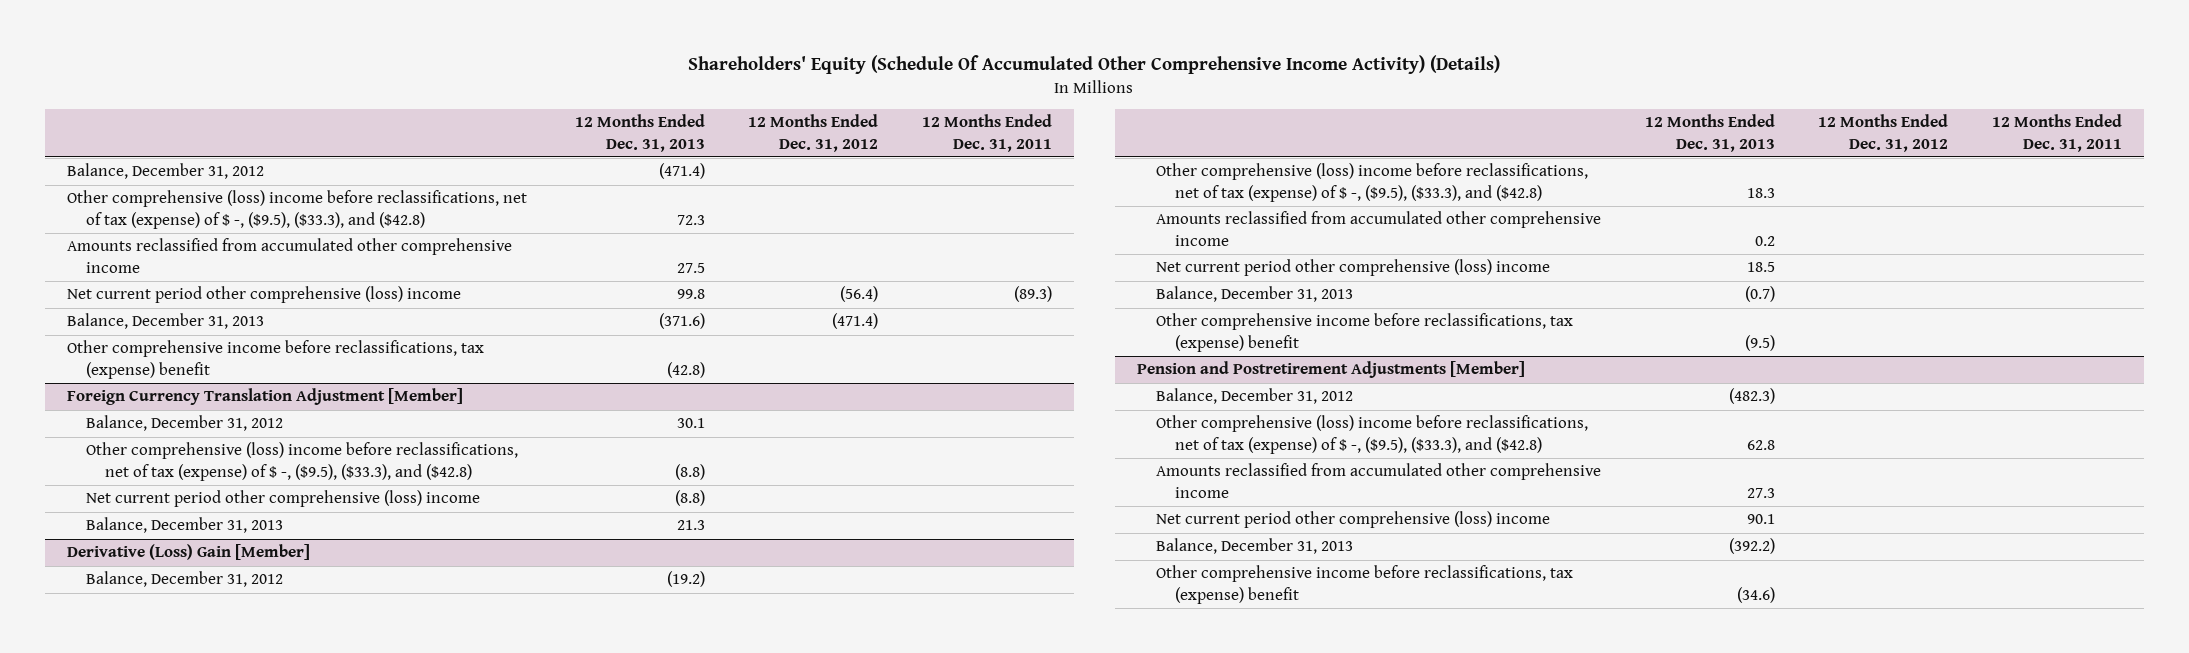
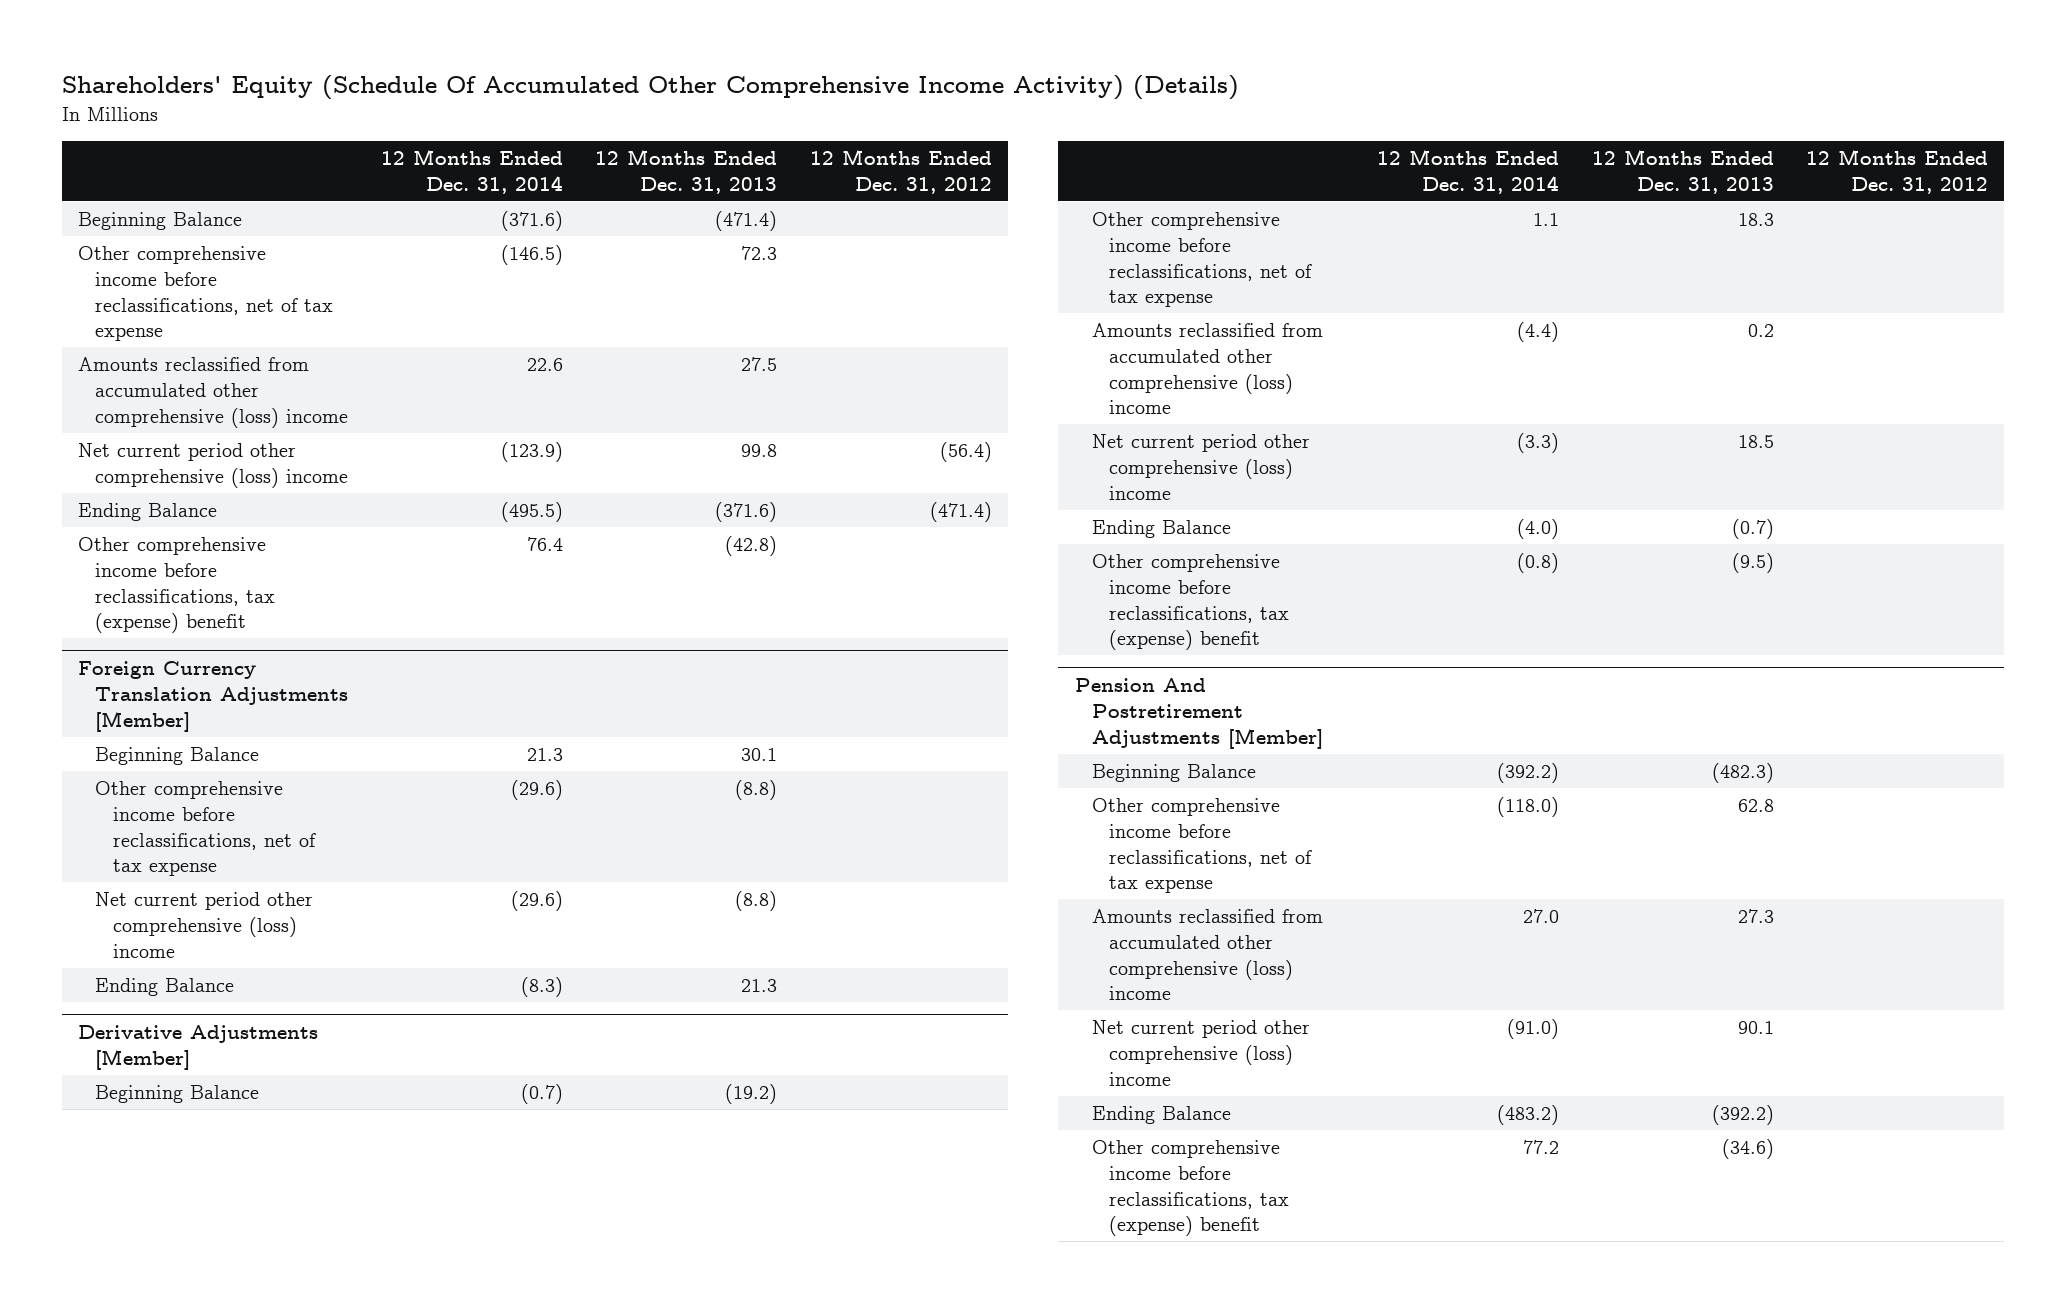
- | 12 Months Ended Dec. 31, 2013 | 12 Months Ended Dec. 31, 2012 | 12 Months Ended Dec. 31, 2011
+ | 12 Months Ended Dec. 31, 2014 | 12 Months Ended Dec. 31, 2013 | 12 Months Ended Dec. 31, 2012
- Balance, December 31, 2012 | (471.4) | |
- Other comprehensive (loss) income before reclassifications, net of tax (expense) of $ -, ($9.5), ($33.3), and ($42.8) | 72.3 | |
- Amounts reclassified from accumulated other comprehensive income | 27.5 | |
+ Beginning Balance | (371.6) | (471.4) |
+ Other comprehensive income before reclassifications, net of tax expense | (146.5) | 72.3 |
+ Amounts reclassified from accumulated other comprehensive (loss) income | 22.6 | 27.5 |
- Balance, December 31, 2013 | (371.6) | (471.4) |
+ Ending Balance | (495.5) | (371.6) | (471.4)
- Foreign Currency Translation Adjustment [Member]
- Balance, December 31, 2012 | 30.1 | |
- Other comprehensive (loss) income before reclassifications, net of tax (expense) of $ -, ($9.5), ($33.3), and ($42.8) | (8.8) | |
+ Foreign Currency Translation Adjustments [Member]
+ Beginning Balance | 21.3 | 30.1 |
+ Other comprehensive income before reclassifications, net of tax expense | (29.6) | (8.8) |
- Balance, December 31, 2013 | 21.3 | |
- Derivative (Loss) Gain [Member]
- Balance, December 31, 2012 | (19.2) | |
- Other comprehensive (loss) income before reclassifications, net of tax (expense) of $ -, ($9.5), ($33.3), and ($42.8) | 18.3 | |
- Amounts reclassified from accumulated other comprehensive income | 0.2 | |
+ Ending Balance | (8.3) | 21.3 |
+ Derivative Adjustments [Member]
+ Beginning Balance | (0.7) | (19.2) |
+ Other comprehensive income before reclassifications, net of tax expense | 1.1 | 18.3 |
+ Amounts reclassified from accumulated other comprehensive (loss) income | (4.4) | 0.2 |
- Balance, December 31, 2013 | (0.7) | |
+ Ending Balance | (4.0) | (0.7) |
- Pension and Postretirement Adjustments [Member]
- Balance, December 31, 2012 | (482.3) | |
- Other comprehensive (loss) income before reclassifications, net of tax (expense) of $ -, ($9.5), ($33.3), and ($42.8) | 62.8 | |
- Amounts reclassified from accumulated other comprehensive income | 27.3 | |
+ Pension And Postretirement Adjustments [Member]
+ Beginning Balance | (392.2) | (482.3) |
+ Other comprehensive income before reclassifications, net of tax expense | (118.0) | 62.8 |
+ Amounts reclassified from accumulated other comprehensive (loss) income | 27.0 | 27.3 |
- Balance, December 31, 2013 | (392.2) | |
+ Ending Balance | (483.2) | (392.2) |

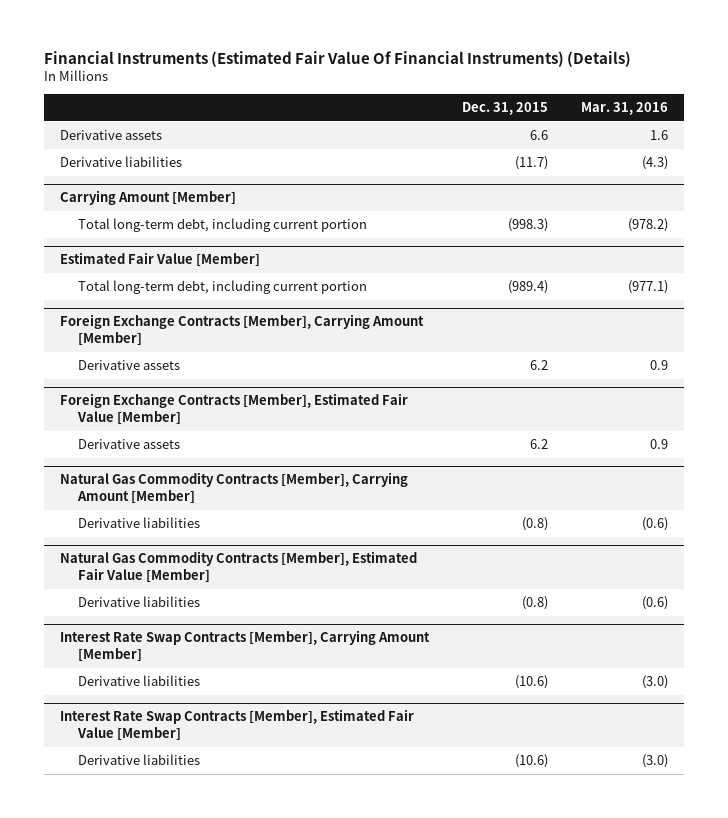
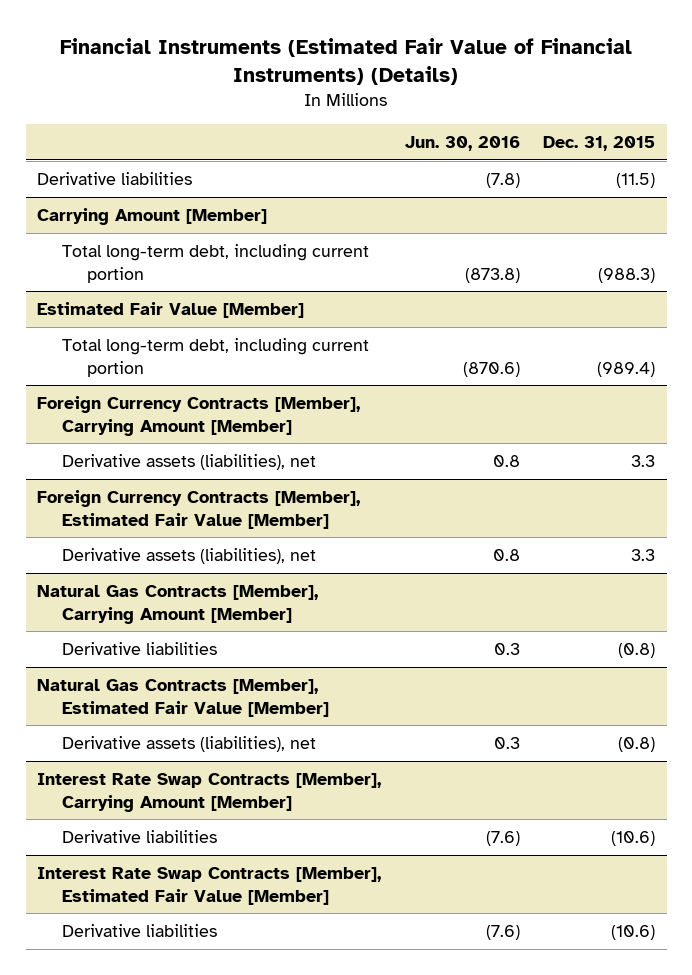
- Financial Instruments (Estimated Fair Value Of Financial Instruments) (Details)
+ Financial Instruments (Estimated Fair Value of Financial Instruments) (Details)
- | Dec. 31, 2015 | Mar. 31, 2016
+ | Jun. 30, 2016 | Dec. 31, 2015
- Derivative assets | 6.6 | 1.6
- Derivative liabilities | (11.7) | (4.3)
+ Derivative liabilities | (7.8) | (11.5)
@ Carrying Amount [Member]
- Total long-term debt, including current portion | (998.3) | (978.2)
+ Total long-term debt, including current portion | (873.8) | (988.3)
- Foreign Exchange Contracts [Member], Carrying Amount [Member]
- Derivative assets | 6.2 | 0.9
- Foreign Exchange Contracts [Member], Estimated Fair Value [Member]
- Derivative assets | 6.2 | 0.9
- Natural Gas Commodity Contracts [Member], Carrying Amount [Member]
- Derivative liabilities | (0.8) | (0.6)
- Natural Gas Commodity Contracts [Member], Estimated Fair Value [Member]
+ Foreign Currency Contracts [Member], Carrying Amount [Member]
+ Derivative assets (liabilities), net | 0.8 | 3.3
+ Foreign Currency Contracts [Member], Estimated Fair Value [Member]
+ Derivative assets (liabilities), net | 0.8 | 3.3
+ Natural Gas Contracts [Member], Carrying Amount [Member]
+ Natural Gas Contracts [Member], Estimated Fair Value [Member]
+ Derivative assets (liabilities), net | 0.3 | (0.8)

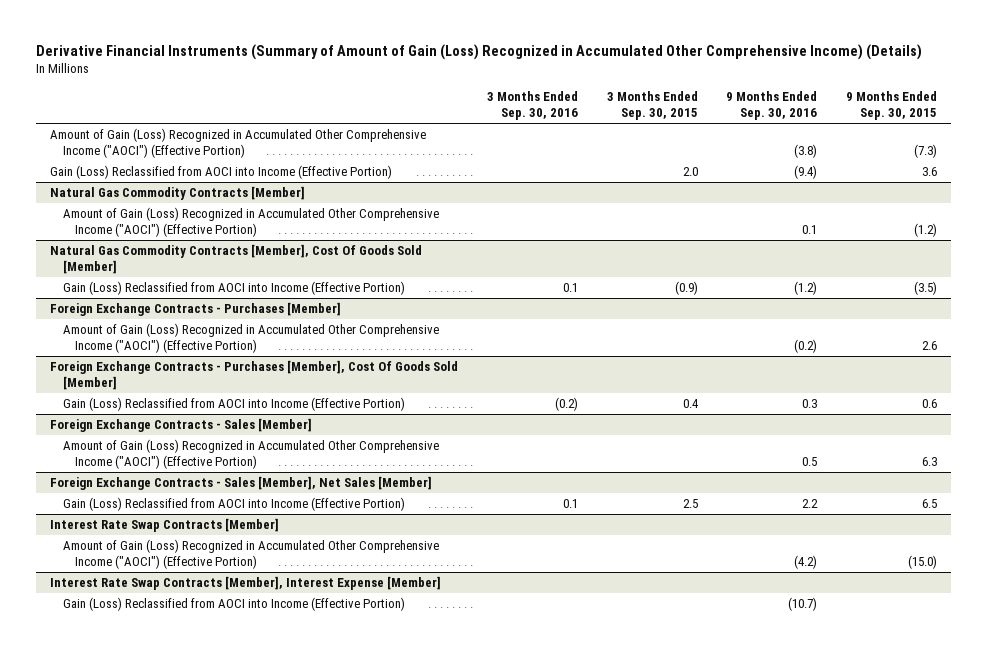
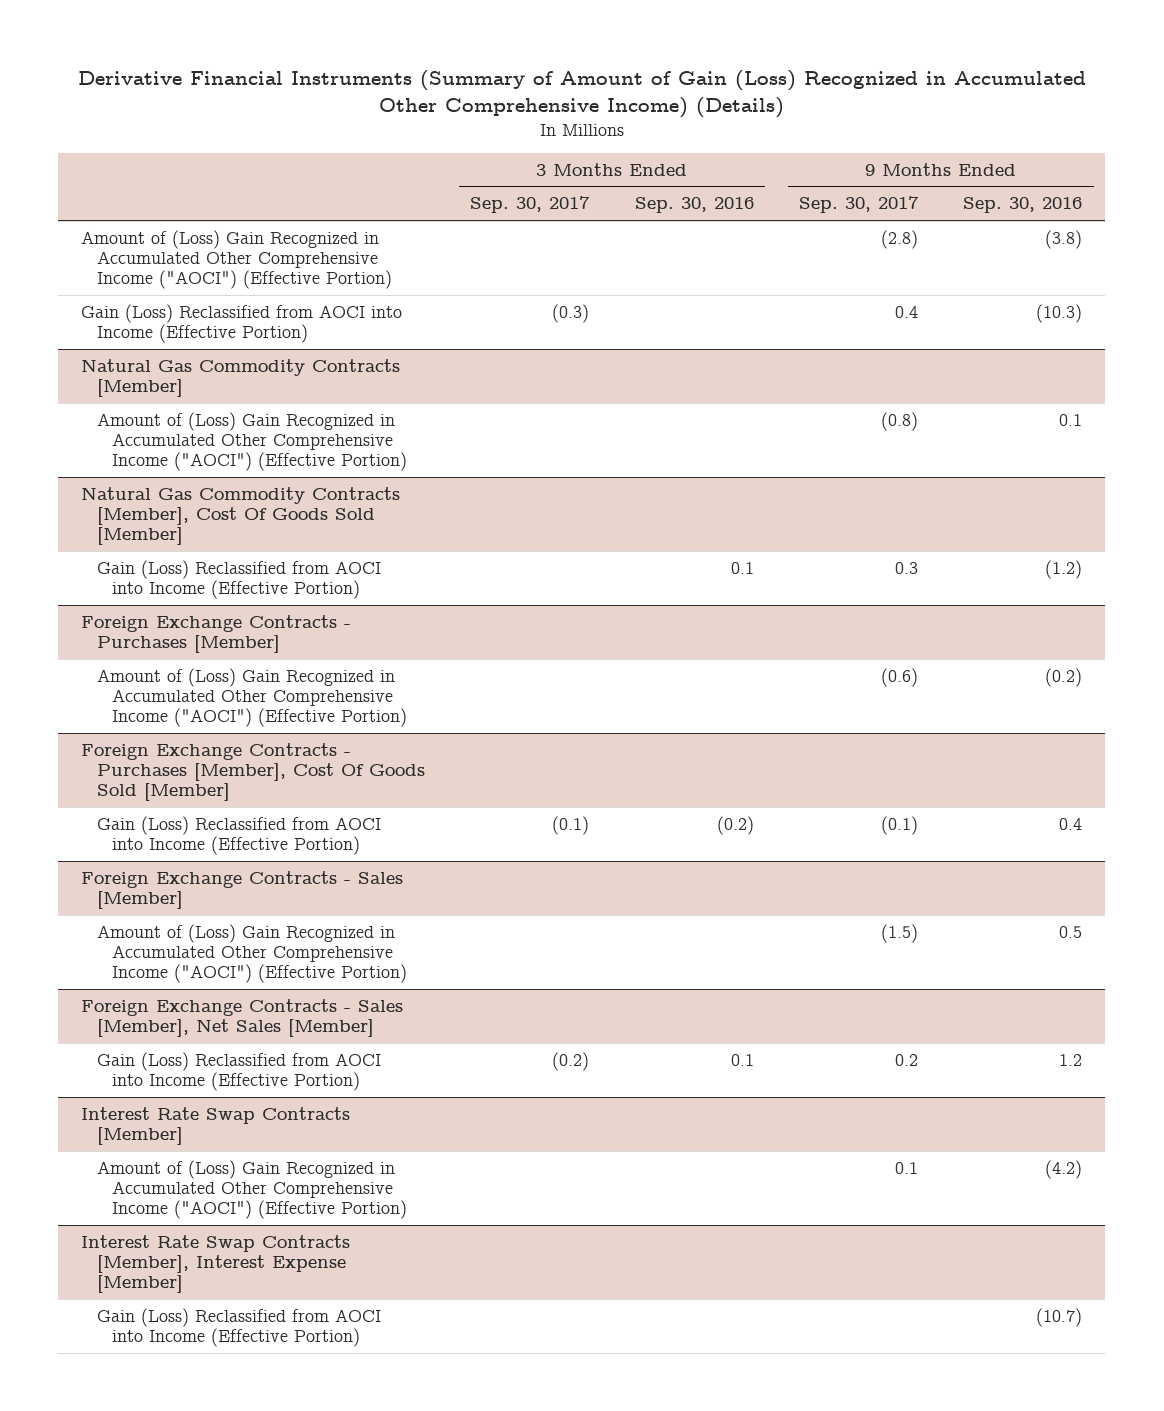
- | 3 Months Ended Sep. 30, 2016 | 3 Months Ended Sep. 30, 2015 | 9 Months Ended Sep. 30, 2016 | 9 Months Ended Sep. 30, 2015
+ | 3 Months Ended Sep. 30, 2017 | 3 Months Ended Sep. 30, 2016 | 9 Months Ended Sep. 30, 2017 | 9 Months Ended Sep. 30, 2016
- Amount of Gain (Loss) Recognized in Accumulated Other Comprehensive Income ("AOCI") (Effective Portion) | | | (3.8) | (7.3)
- Gain (Loss) Reclassified from AOCI into Income (Effective Portion) | | 2.0 | (9.4) | 3.6
+ Amount of (Loss) Gain Recognized in Accumulated Other Comprehensive Income ("AOCI") (Effective Portion) | | | (2.8) | (3.8)
+ Gain (Loss) Reclassified from AOCI into Income (Effective Portion) | (0.3) | | 0.4 | (10.3)
@ Natural Gas Commodity Contracts [Member]
- Amount of Gain (Loss) Recognized in Accumulated Other Comprehensive Income ("AOCI") (Effective Portion) | | | 0.1 | (1.2)
+ Amount of (Loss) Gain Recognized in Accumulated Other Comprehensive Income ("AOCI") (Effective Portion) | | | (0.8) | 0.1
@ Foreign Exchange Contracts - Purchases [Member]
- Amount of Gain (Loss) Recognized in Accumulated Other Comprehensive Income ("AOCI") (Effective Portion) | | | (0.2) | 2.6
+ Amount of (Loss) Gain Recognized in Accumulated Other Comprehensive Income ("AOCI") (Effective Portion) | | | (0.6) | (0.2)
@ Foreign Exchange Contracts - Purchases [Member], Cost Of Goods Sold [Member]
- Gain (Loss) Reclassified from AOCI into Income (Effective Portion) | (0.2) | 0.4 | 0.3 | 0.6
+ Gain (Loss) Reclassified from AOCI into Income (Effective Portion) | (0.1) | (0.2) | (0.1) | 0.4
@ Foreign Exchange Contracts - Sales [Member]
- Amount of Gain (Loss) Recognized in Accumulated Other Comprehensive Income ("AOCI") (Effective Portion) | | | 0.5 | 6.3
+ Amount of (Loss) Gain Recognized in Accumulated Other Comprehensive Income ("AOCI") (Effective Portion) | | | (1.5) | 0.5
@ Foreign Exchange Contracts - Sales [Member], Net Sales [Member]
- Gain (Loss) Reclassified from AOCI into Income (Effective Portion) | 0.1 | 2.5 | 2.2 | 6.5
+ Gain (Loss) Reclassified from AOCI into Income (Effective Portion) | (0.2) | 0.1 | 0.2 | 1.2
@ Interest Rate Swap Contracts [Member]
- Amount of Gain (Loss) Recognized in Accumulated Other Comprehensive Income ("AOCI") (Effective Portion) | | | (4.2) | (15.0)
+ Amount of (Loss) Gain Recognized in Accumulated Other Comprehensive Income ("AOCI") (Effective Portion) | | | 0.1 | (4.2)

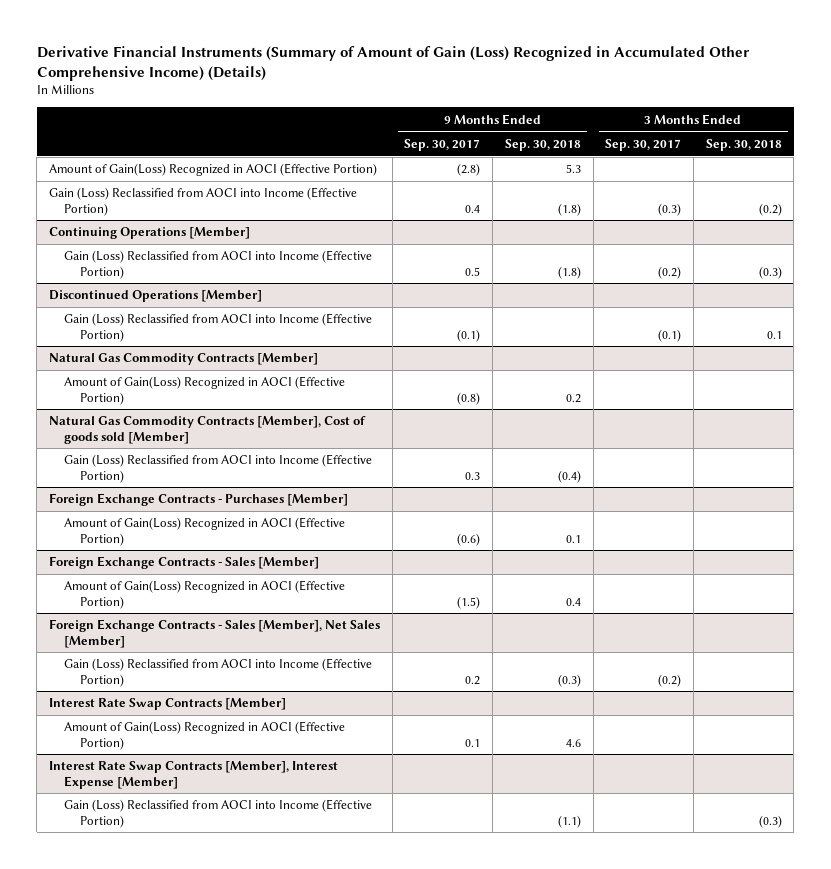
- | 3 Months Ended Sep. 30, 2017 | 3 Months Ended Sep. 30, 2016 | 9 Months Ended Sep. 30, 2017 | 9 Months Ended Sep. 30, 2016
+ | 9 Months Ended Sep. 30, 2017 | 9 Months Ended Sep. 30, 2018 | 3 Months Ended Sep. 30, 2017 | 3 Months Ended Sep. 30, 2018
- Amount of (Loss) Gain Recognized in Accumulated Other Comprehensive Income ("AOCI") (Effective Portion) | | | (2.8) | (3.8)
+ Amount of Gain(Loss) Recognized in AOCI (Effective Portion) | (2.8) | 5.3 | |
+ Continuing Operations [Member]
+ Gain (Loss) Reclassified from AOCI into Income (Effective Portion) | 0.5 | (1.8) | (0.2) | (0.3)
+ Discontinued Operations [Member]
+ Gain (Loss) Reclassified from AOCI into Income (Effective Portion) | (0.1) | | (0.1) | 0.1
@ Natural Gas Commodity Contracts [Member]
- Amount of (Loss) Gain Recognized in Accumulated Other Comprehensive Income ("AOCI") (Effective Portion) | | | (0.8) | 0.1
- Natural Gas Commodity Contracts [Member], Cost Of Goods Sold [Member]
@ Natural Gas Commodity Contracts [Member]
+ Amount of Gain(Loss) Recognized in AOCI (Effective Portion) | (0.8) | 0.2 | |
+ Natural Gas Commodity Contracts [Member], Cost of goods sold [Member]
@ Foreign Exchange Contracts - Purchases [Member]
- Amount of (Loss) Gain Recognized in Accumulated Other Comprehensive Income ("AOCI") (Effective Portion) | | | (0.6) | (0.2)
- Foreign Exchange Contracts - Purchases [Member], Cost Of Goods Sold [Member]
- Gain (Loss) Reclassified from AOCI into Income (Effective Portion) | (0.1) | (0.2) | (0.1) | 0.4
@ Foreign Exchange Contracts - Purchases [Member]
+ Amount of Gain(Loss) Recognized in AOCI (Effective Portion) | (0.6) | 0.1 | |
@ Foreign Exchange Contracts - Sales [Member]
- Amount of (Loss) Gain Recognized in Accumulated Other Comprehensive Income ("AOCI") (Effective Portion) | | | (1.5) | 0.5
+ Amount of Gain(Loss) Recognized in AOCI (Effective Portion) | (1.5) | 0.4 | |
@ Interest Rate Swap Contracts [Member]
- Amount of (Loss) Gain Recognized in Accumulated Other Comprehensive Income ("AOCI") (Effective Portion) | | | 0.1 | (4.2)
+ Amount of Gain(Loss) Recognized in AOCI (Effective Portion) | 0.1 | 4.6 | |

